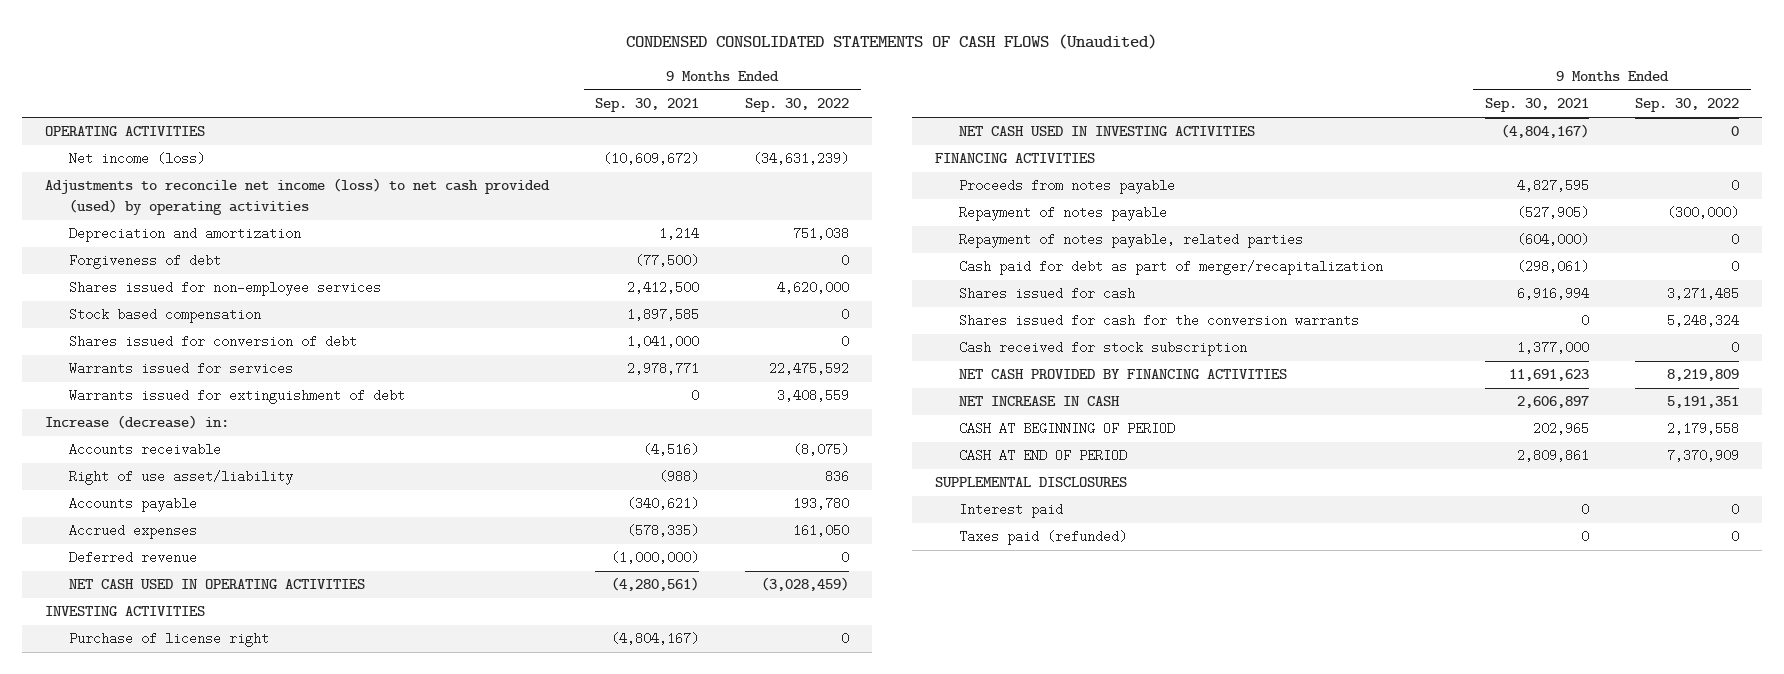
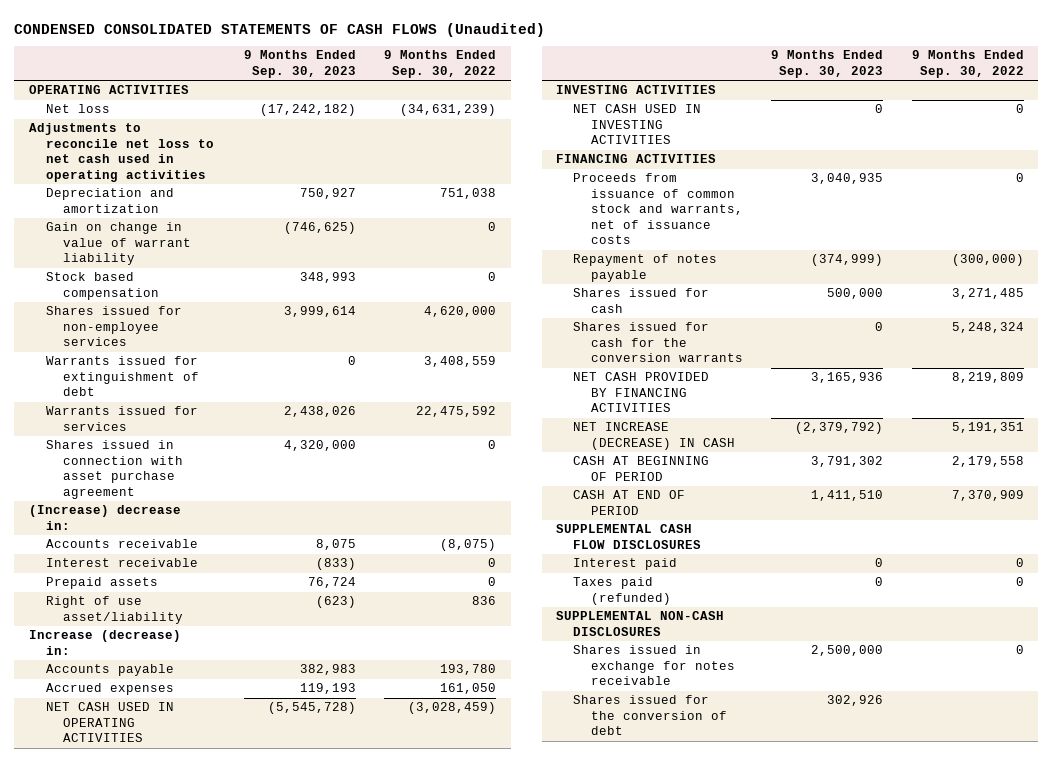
- | 9 Months Ended Sep. 30, 2021 | 9 Months Ended Sep. 30, 2022
+ | 9 Months Ended Sep. 30, 2023 | 9 Months Ended Sep. 30, 2022
- Net income (loss) | (10,609,672) | (34,631,239)
- Adjustments to reconcile net income (loss) to net cash provided (used) by operating activities
+ Net loss | (17,242,182) | (34,631,239)
+ Adjustments to reconcile net loss to net cash used in operating activities
- Forgiveness of debt | (77,500) | 0
+ Gain on change in value of warrant liability | (746,625) | 0
- Shares issued for conversion of debt | 1,041,000 | 0
moved down: Shares issued for non-employee services | 3,999,614 | 4,620,000
moved down: Warrants issued for services | 2,438,026 | 22,475,592
+ Shares issued in connection with asset purchase agreement | 4,320,000 | 0
+ (Increase) decrease in:
+ Interest receivable | (833) | 0
+ Prepaid assets | 76,724 | 0
moved down: Increase (decrease) in:
- Deferred revenue | (1,000,000) | 0
- Purchase of license right | (4,804,167) | 0
- Proceeds from notes payable | 4,827,595 | 0
+ Proceeds from issuance of common stock and warrants, net of issuance costs | 3,040,935 | 0
- Repayment of notes payable, related parties | (604,000) | 0
- Cash paid for debt as part of merger/recapitalization | (298,061) | 0
- Cash received for stock subscription | 1,377,000 | 0
- NET INCREASE IN CASH | 2,606,897 | 5,191,351
+ NET INCREASE (DECREASE) IN CASH | (2,379,792) | 5,191,351
- SUPPLEMENTAL DISCLOSURES
+ SUPPLEMENTAL CASH FLOW DISCLOSURES
+ SUPPLEMENTAL NON-CASH DISCLOSURES
+ Shares issued in exchange for notes receivable | 2,500,000 | 0
+ Shares issued for the conversion of debt | 302,926 |

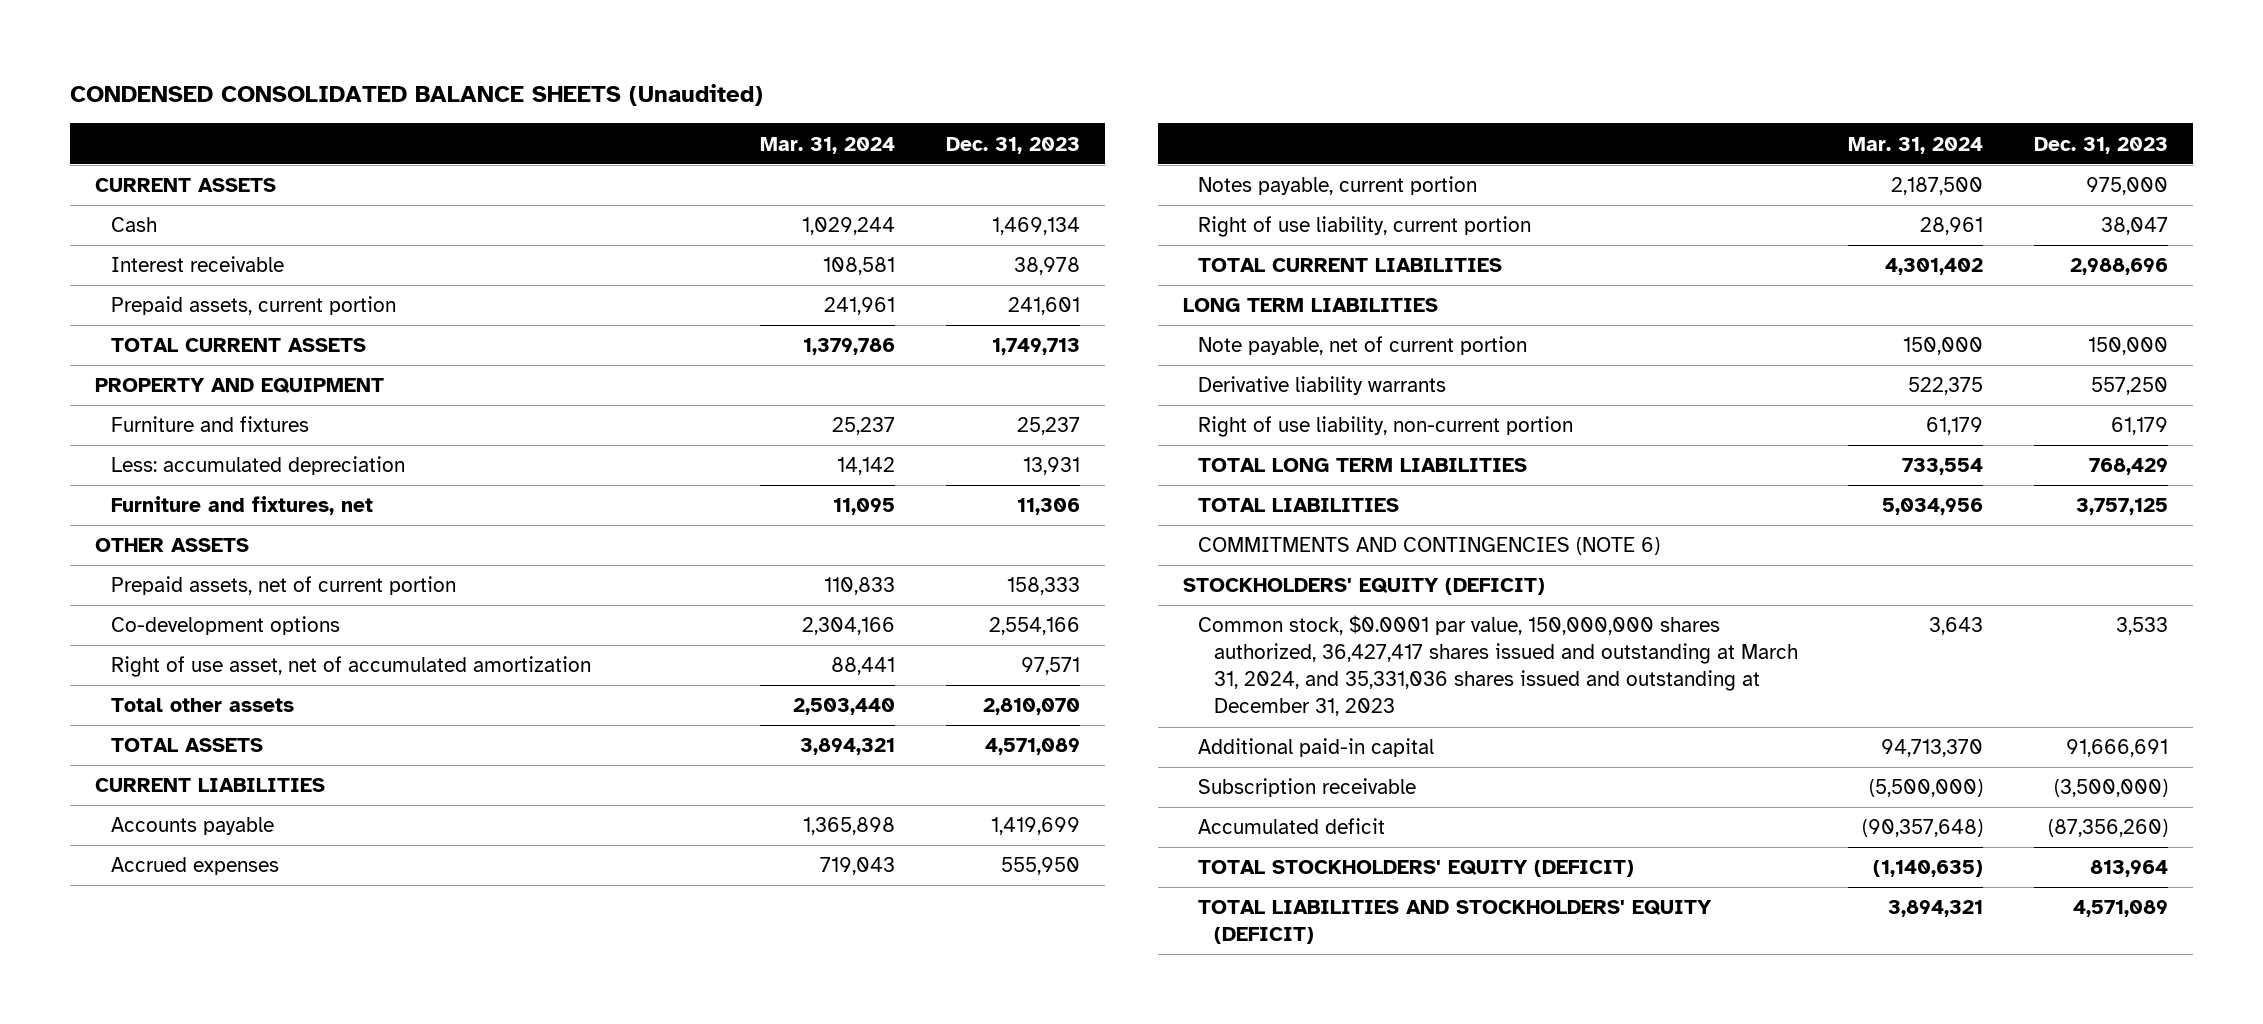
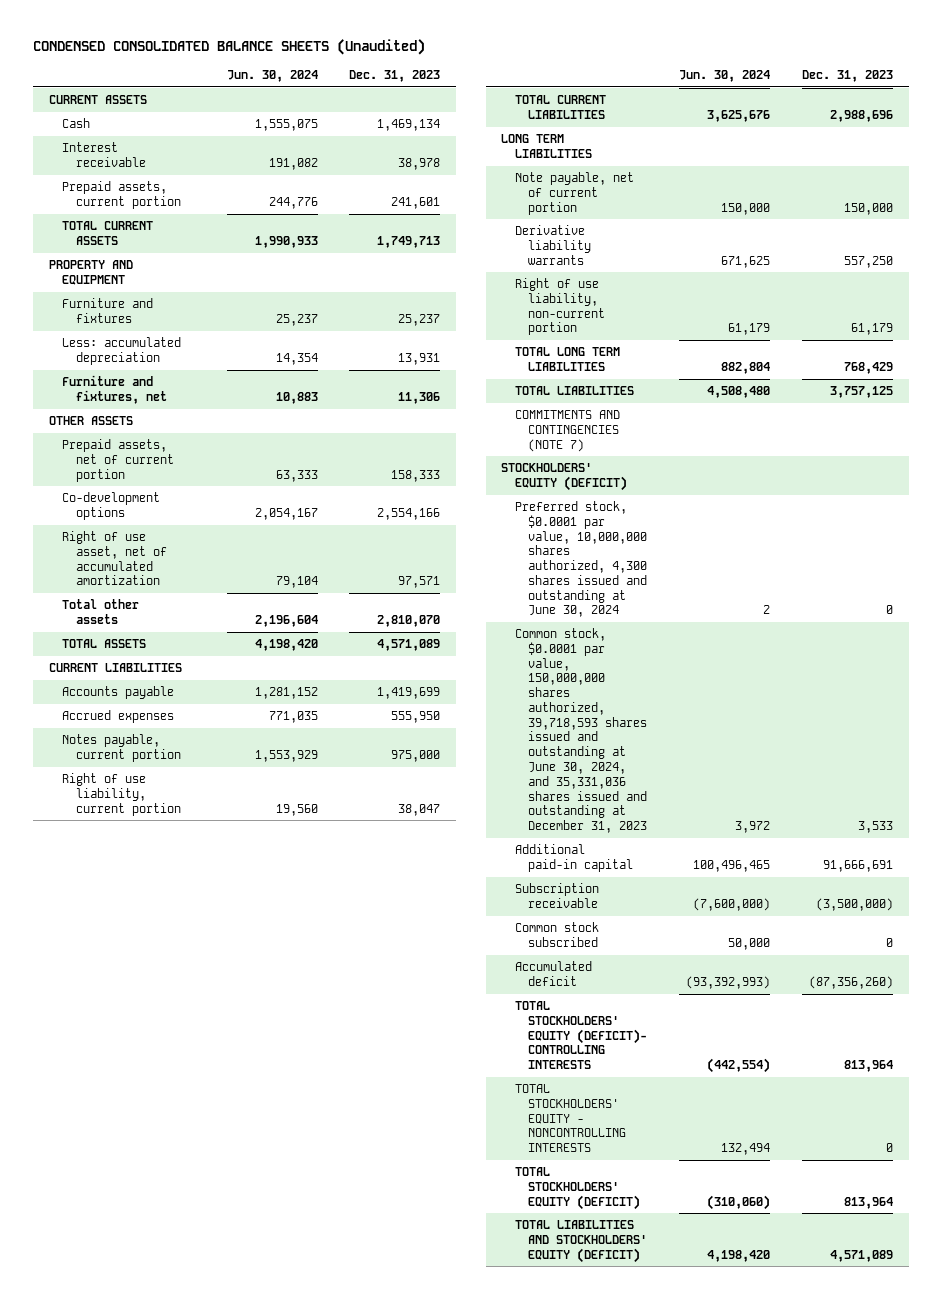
- | Mar. 31, 2024 | Dec. 31, 2023
+ | Jun. 30, 2024 | Dec. 31, 2023
- COMMITMENTS AND CONTINGENCIES (NOTE 6)
+ COMMITMENTS AND CONTINGENCIES (NOTE 7)
- Common stock, $0.0001 par value, 150,000,000 shares authorized, 36,427,417 shares issued and outstanding at March 31, 2024, and 35,331,036 shares issued and outstanding at December 31, 2023 | 3,643 | 3,533
+ Preferred stock, $0.0001 par value, 10,000,000 shares authorized, 4,300 shares issued and outstanding at June 30, 2024 | 2 | 0
+ Common stock, $0.0001 par value, 150,000,000 shares authorized, 39,718,593 shares issued and outstanding at June 30, 2024, and 35,331,036 shares issued and outstanding at December 31, 2023 | 3,972 | 3,533
+ Common stock subscribed | 50,000 | 0
+ TOTAL STOCKHOLDERS' EQUITY (DEFICIT)- CONTROLLING INTERESTS | (442,554) | 813,964
+ TOTAL STOCKHOLDERS' EQUITY - NONCONTROLLING INTERESTS | 132,494 | 0

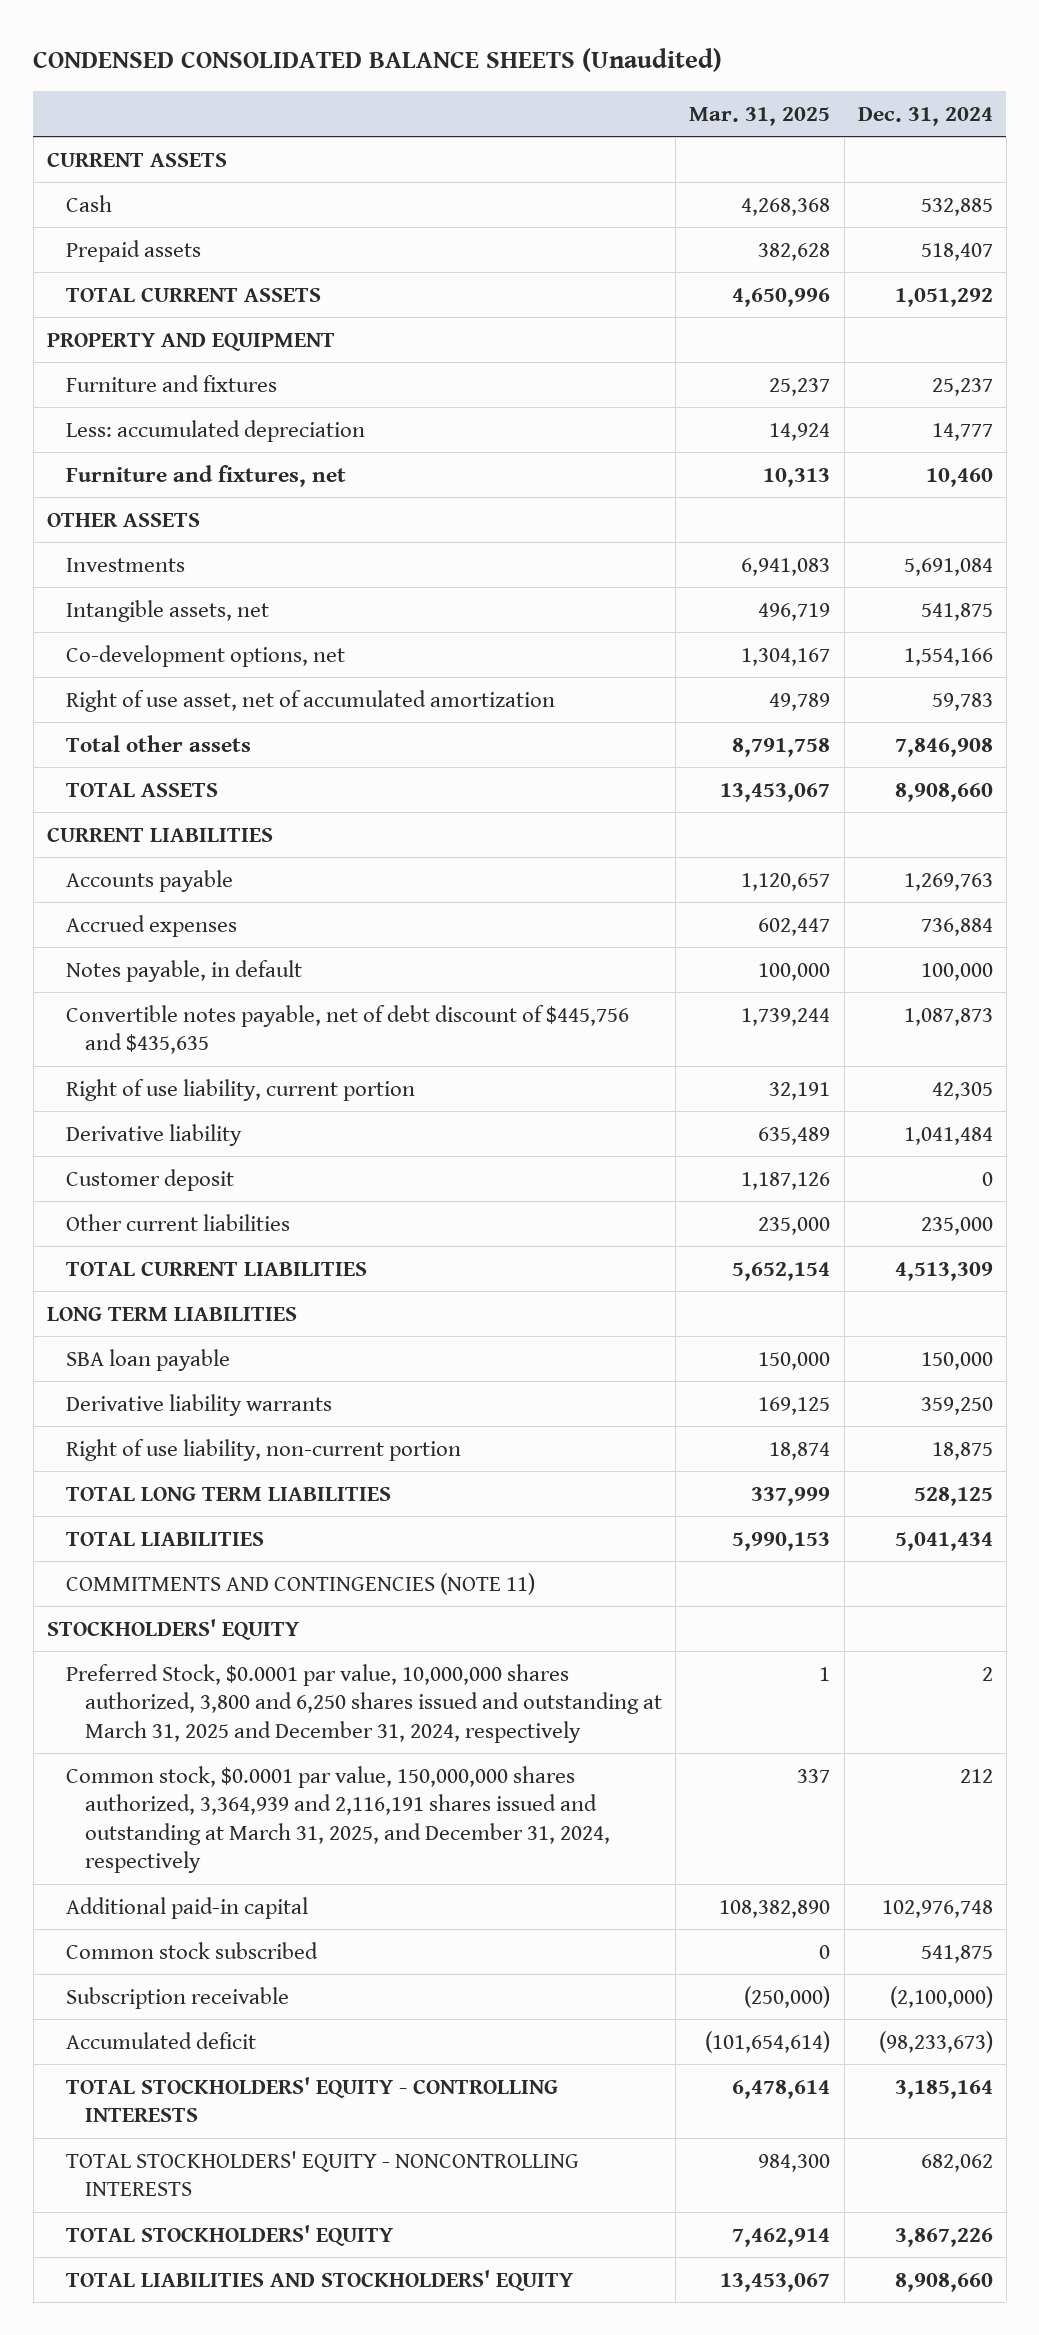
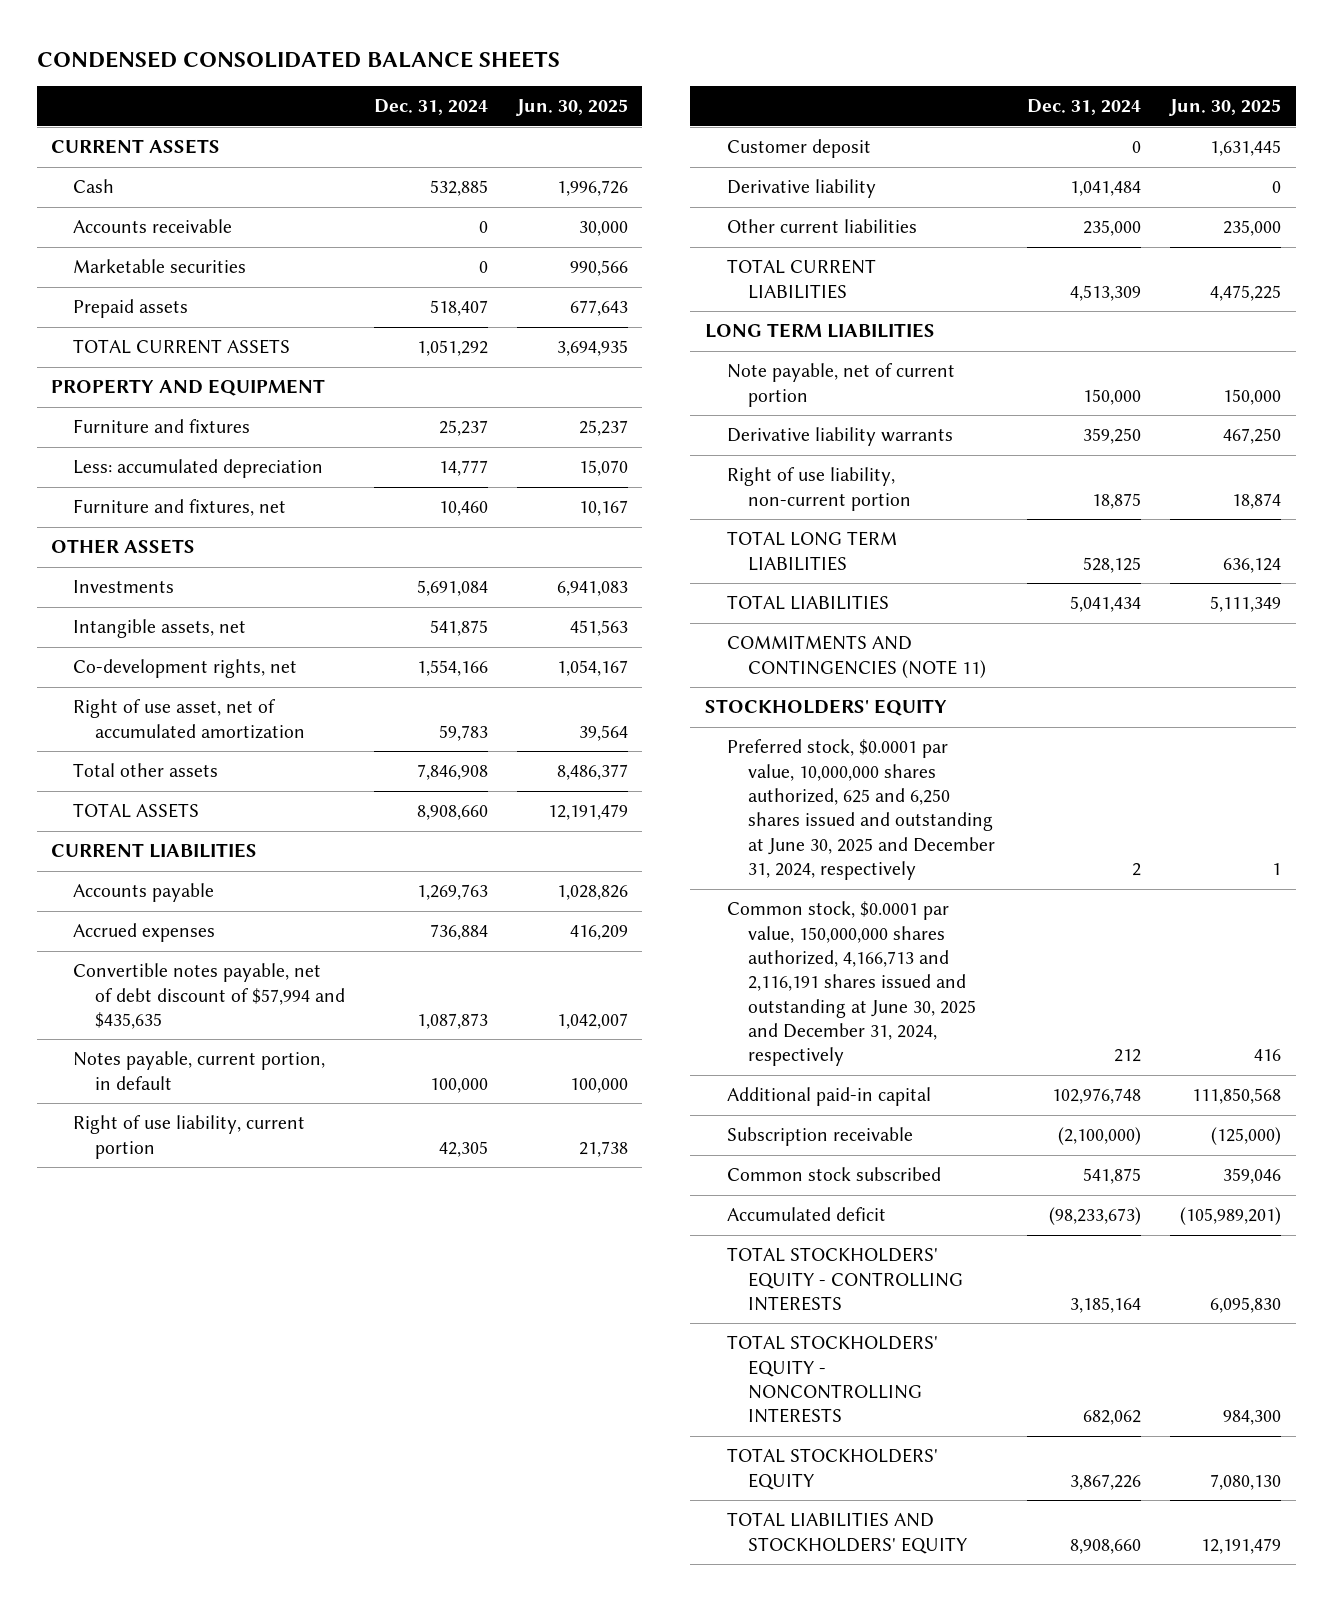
- CONDENSED CONSOLIDATED BALANCE SHEETS (Unaudited)
+ CONDENSED CONSOLIDATED BALANCE SHEETS
- | Mar. 31, 2025 | Dec. 31, 2024
+ | Dec. 31, 2024 | Jun. 30, 2025
+ Accounts receivable | 0 | 30,000
+ Marketable securities | 0 | 990,566
- Co-development options, net | 1,304,167 | 1,554,166
+ Co-development rights, net | 1,554,166 | 1,054,167
- Notes payable, in default | 100,000 | 100,000
- Convertible notes payable, net of debt discount of $445,756 and $435,635 | 1,739,244 | 1,087,873
+ Convertible notes payable, net of debt discount of $57,994 and $435,635 | 1,087,873 | 1,042,007
+ Notes payable, current portion, in default | 100,000 | 100,000
moved down: Derivative liability | 1,041,484 | 0
- SBA loan payable | 150,000 | 150,000
+ Note payable, net of current portion | 150,000 | 150,000
- Preferred Stock, $0.0001 par value, 10,000,000 shares authorized, 3,800 and 6,250 shares issued and outstanding at March 31, 2025 and December 31, 2024, respectively | 1 | 2
- Common stock, $0.0001 par value, 150,000,000 shares authorized, 3,364,939 and 2,116,191 shares issued and outstanding at March 31, 2025, and December 31, 2024, respectively | 337 | 212
+ Preferred stock, $0.0001 par value, 10,000,000 shares authorized, 625 and 6,250 shares issued and outstanding at June 30, 2025 and December 31, 2024, respectively | 2 | 1
+ Common stock, $0.0001 par value, 150,000,000 shares authorized, 4,166,713 and 2,116,191 shares issued and outstanding at June 30, 2025 and December 31, 2024, respectively | 212 | 416
moved down: Common stock subscribed | 541,875 | 359,046

